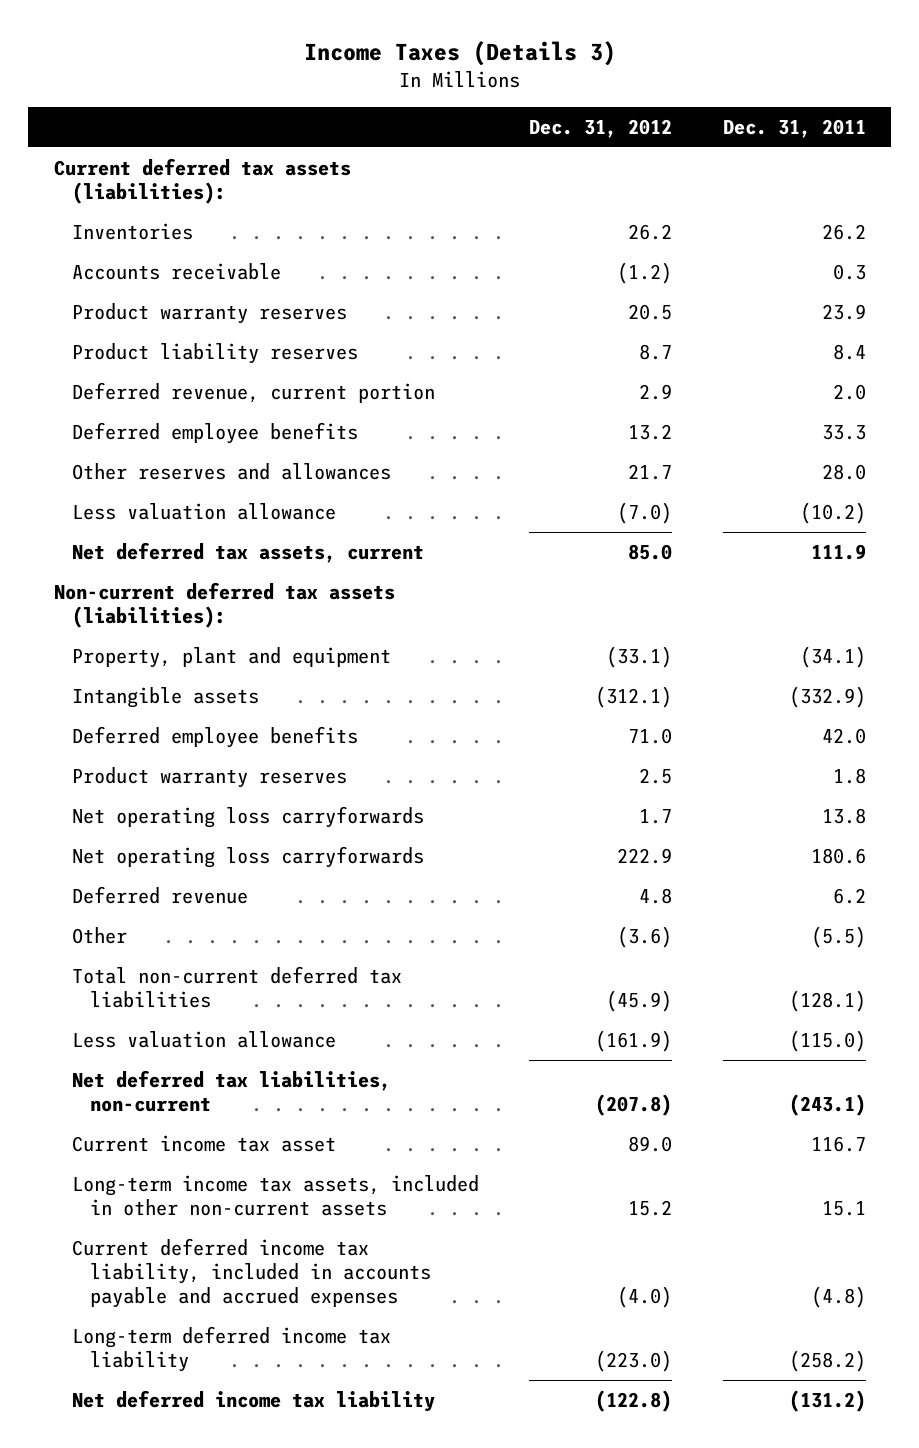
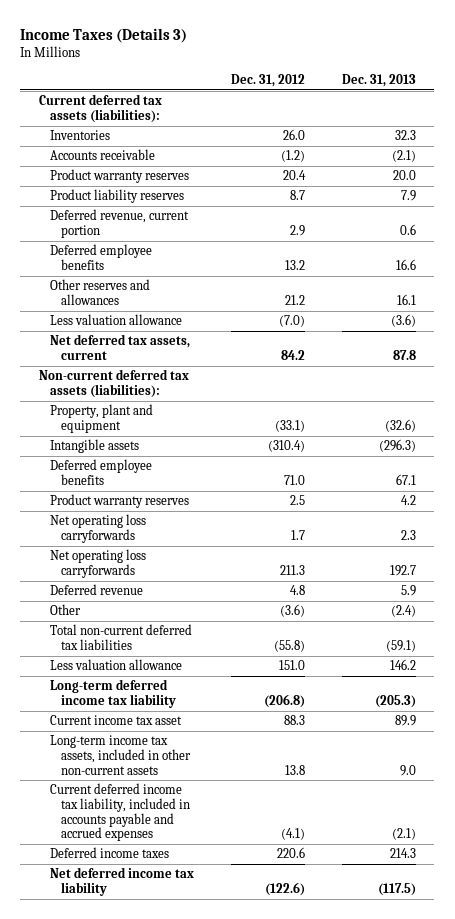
- | Dec. 31, 2012 | Dec. 31, 2011
+ | Dec. 31, 2012 | Dec. 31, 2013
- Inventories | 26.2 | 26.2
+ Inventories | 26.0 | 32.3
- Product warranty reserves | 20.5 | 23.9
+ Product warranty reserves | 20.4 | 20.0
- Other reserves and allowances | 21.7 | 28.0
+ Other reserves and allowances | 21.2 | 16.1
- Net deferred tax assets, current | 85.0 | 111.9
+ Net deferred tax assets, current | 84.2 | 87.8
- Intangible assets | (312.1) | (332.9)
+ Intangible assets | (310.4) | (296.3)
- Net operating loss carryforwards | 222.9 | 180.6
+ Net operating loss carryforwards | 211.3 | 192.7
- Total non-current deferred tax liabilities | (45.9) | (128.1)
- Less valuation allowance | (161.9) | (115.0)
- Net deferred tax liabilities, non-current | (207.8) | (243.1)
- Current income tax asset | 89.0 | 116.7
- Long-term income tax assets, included in other non-current assets | 15.2 | 15.1
- Current deferred income tax liability, included in accounts payable and accrued expenses | (4.0) | (4.8)
- Long-term deferred income tax liability | (223.0) | (258.2)
- Net deferred income tax liability | (122.8) | (131.2)
+ Total non-current deferred tax liabilities | (55.8) | (59.1)
+ Less valuation allowance | 151.0 | 146.2
+ Long-term deferred income tax liability | (206.8) | (205.3)
+ Current income tax asset | 88.3 | 89.9
+ Long-term income tax assets, included in other non-current assets | 13.8 | 9.0
+ Current deferred income tax liability, included in accounts payable and accrued expenses | (4.1) | (2.1)
+ Deferred income taxes | 220.6 | 214.3
+ Net deferred income tax liability | (122.6) | (117.5)

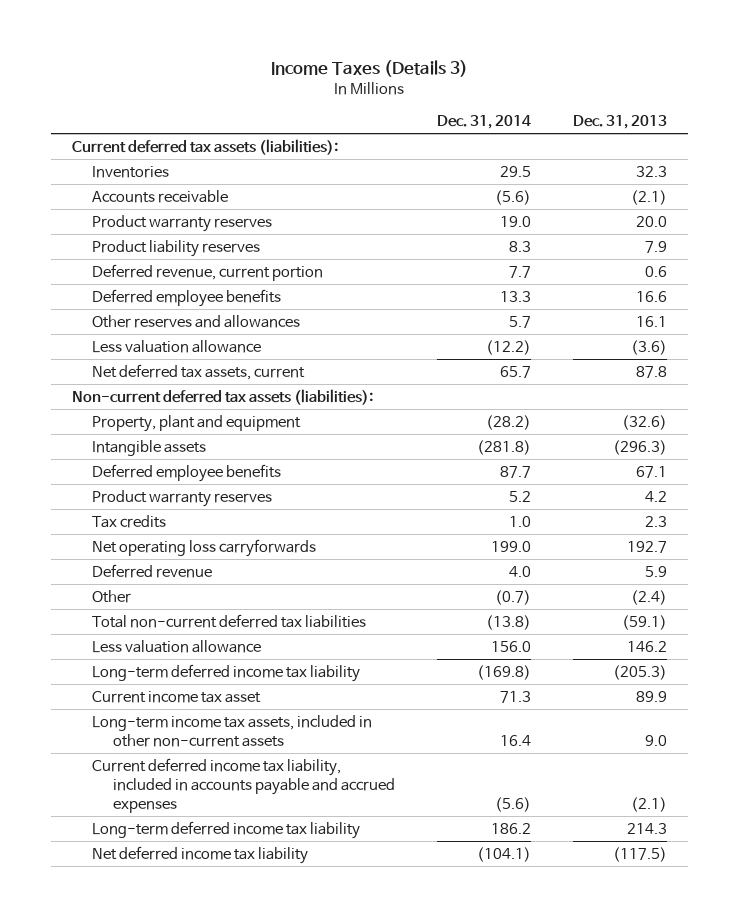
- | Dec. 31, 2012 | Dec. 31, 2013
+ | Dec. 31, 2014 | Dec. 31, 2013
- Net operating loss carryforwards | 1.7 | 2.3
+ Tax credits | 1.0 | 2.3
- Deferred income taxes | 220.6 | 214.3
+ Long-term deferred income tax liability | 186.2 | 214.3

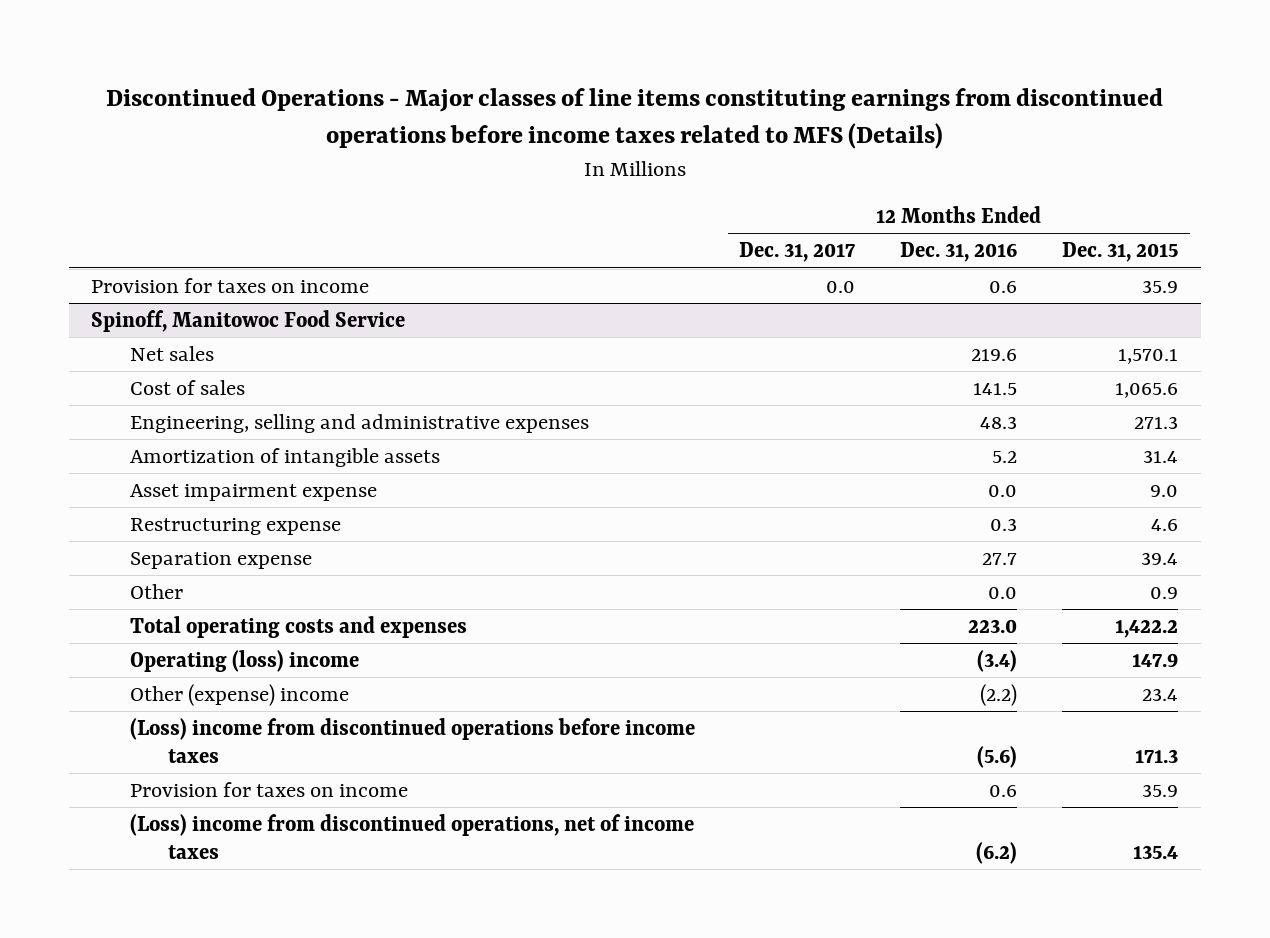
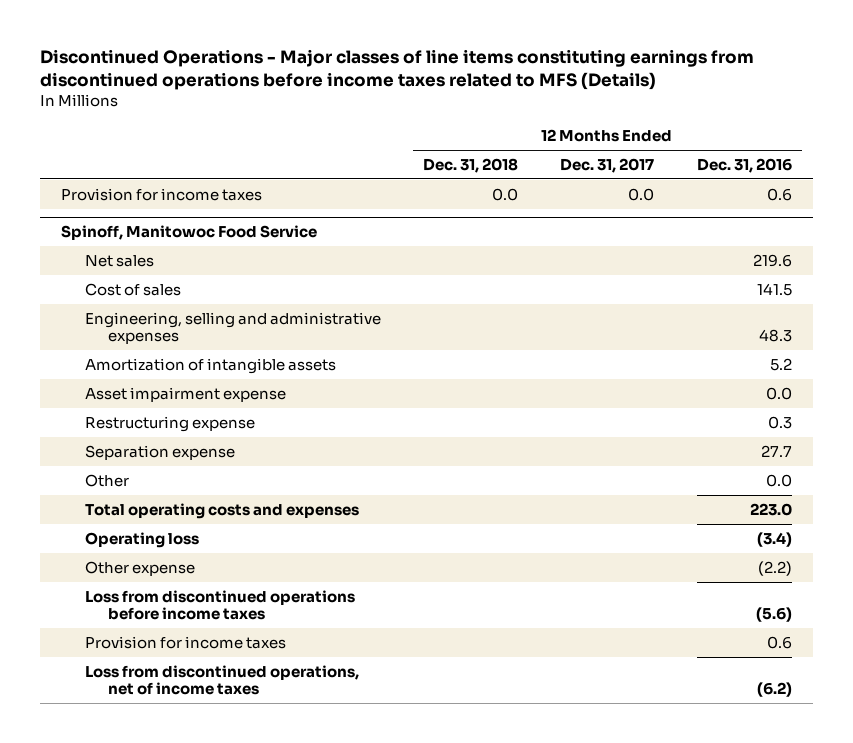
- | 12 Months Ended Dec. 31, 2017 | 12 Months Ended Dec. 31, 2016 | 12 Months Ended Dec. 31, 2015
+ | 12 Months Ended Dec. 31, 2018 | 12 Months Ended Dec. 31, 2017 | 12 Months Ended Dec. 31, 2016
- Provision for taxes on income | 0.0 | 0.6 | 35.9
+ Provision for income taxes | 0.0 | 0.0 | 0.6
@ Spinoff, Manitowoc Food Service
- Operating (loss) income | | (3.4) | 147.9
- Other (expense) income | | (2.2) | 23.4
- (Loss) income from discontinued operations before income taxes | | (5.6) | 171.3
- Provision for taxes on income | | 0.6 | 35.9
- (Loss) income from discontinued operations, net of income taxes | | (6.2) | 135.4
+ Operating loss | | | (3.4)
+ Other expense | | | (2.2)
+ Loss from discontinued operations before income taxes | | | (5.6)
+ Provision for income taxes | | | 0.6
+ Loss from discontinued operations, net of income taxes | | | (6.2)

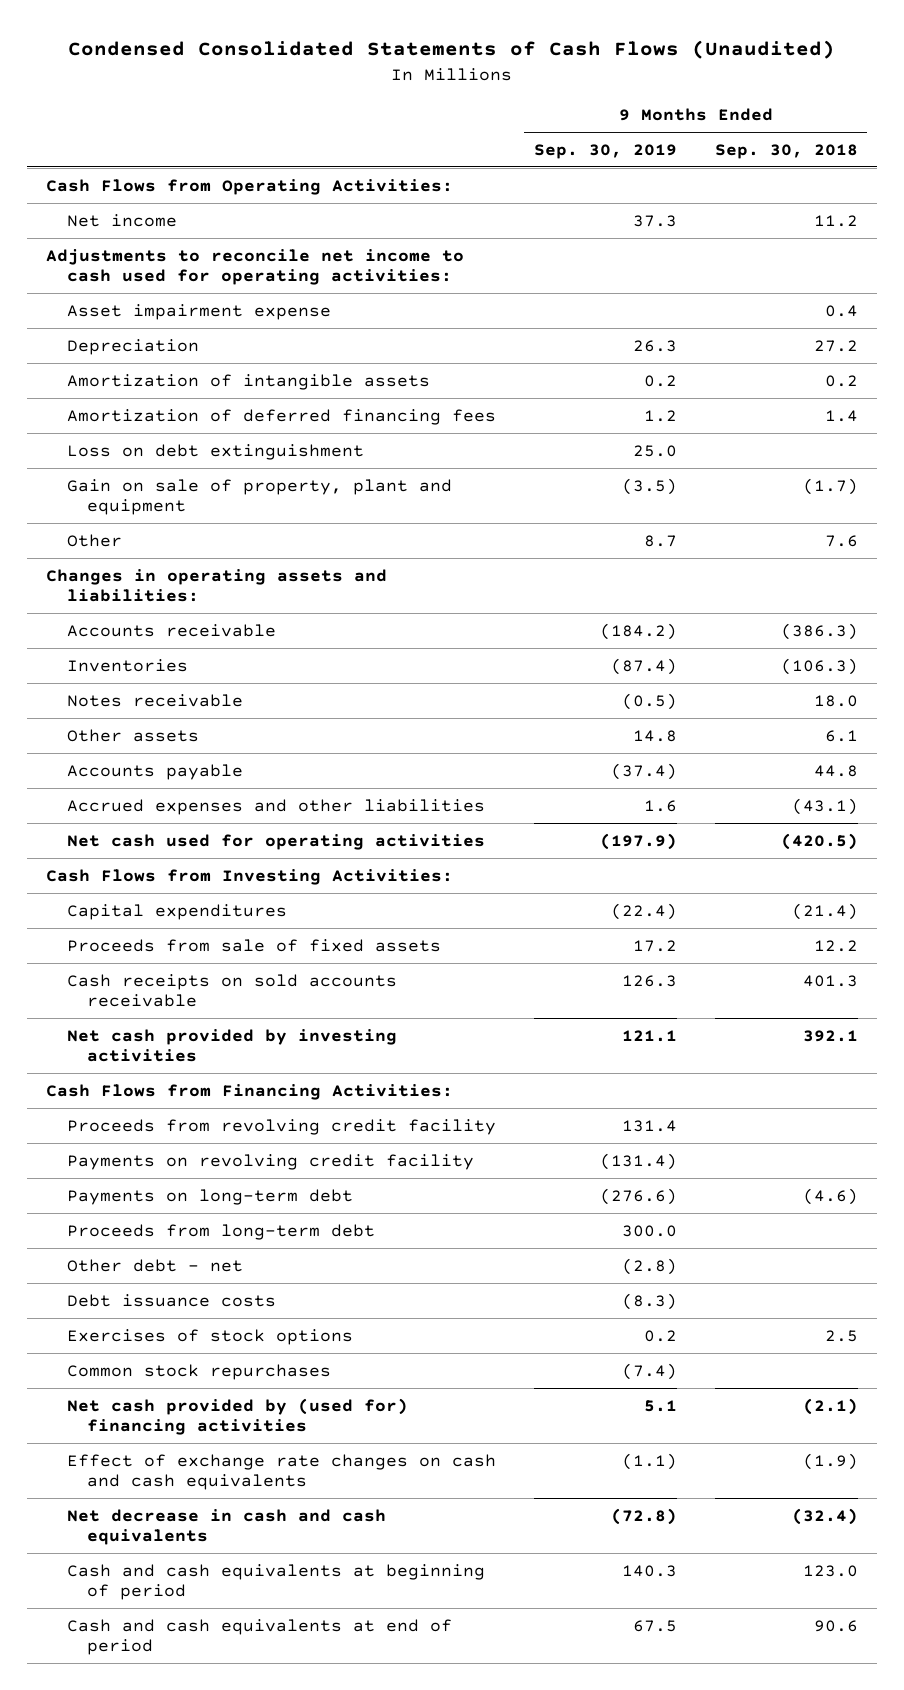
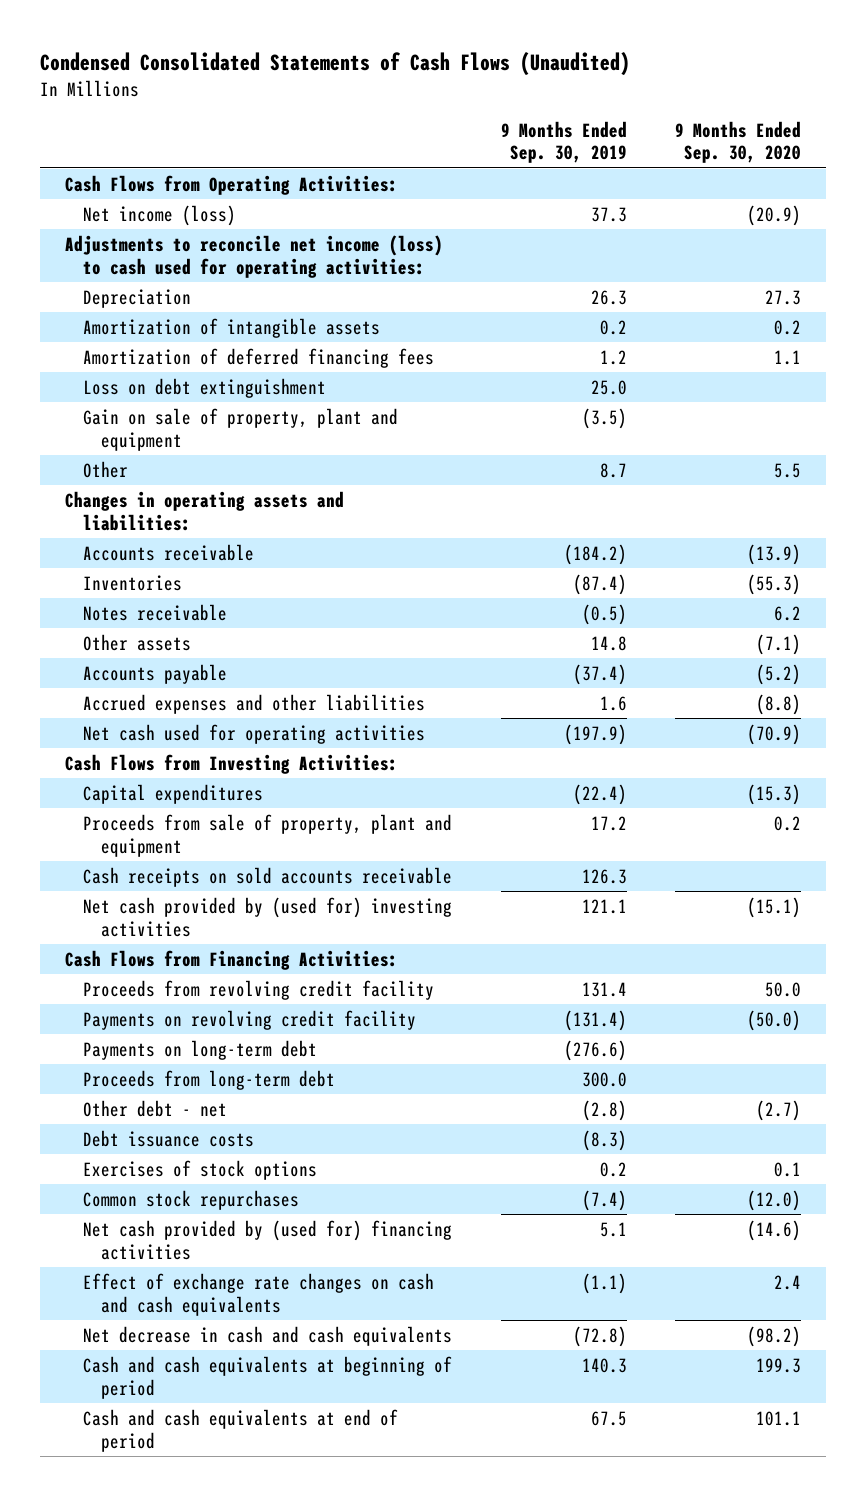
- | 9 Months Ended Sep. 30, 2019 | 9 Months Ended Sep. 30, 2018
+ | 9 Months Ended Sep. 30, 2019 | 9 Months Ended Sep. 30, 2020
- Net income | 37.3 | 11.2
- Adjustments to reconcile net income to cash used for operating activities:
- Asset impairment expense | | 0.4
+ Net income (loss) | 37.3 | (20.9)
+ Adjustments to reconcile net income (loss) to cash used for operating activities:
- Proceeds from sale of fixed assets | 17.2 | 12.2
+ Proceeds from sale of property, plant and equipment | 17.2 | 0.2
- Net cash provided by investing activities | 121.1 | 392.1
+ Net cash provided by (used for) investing activities | 121.1 | (15.1)

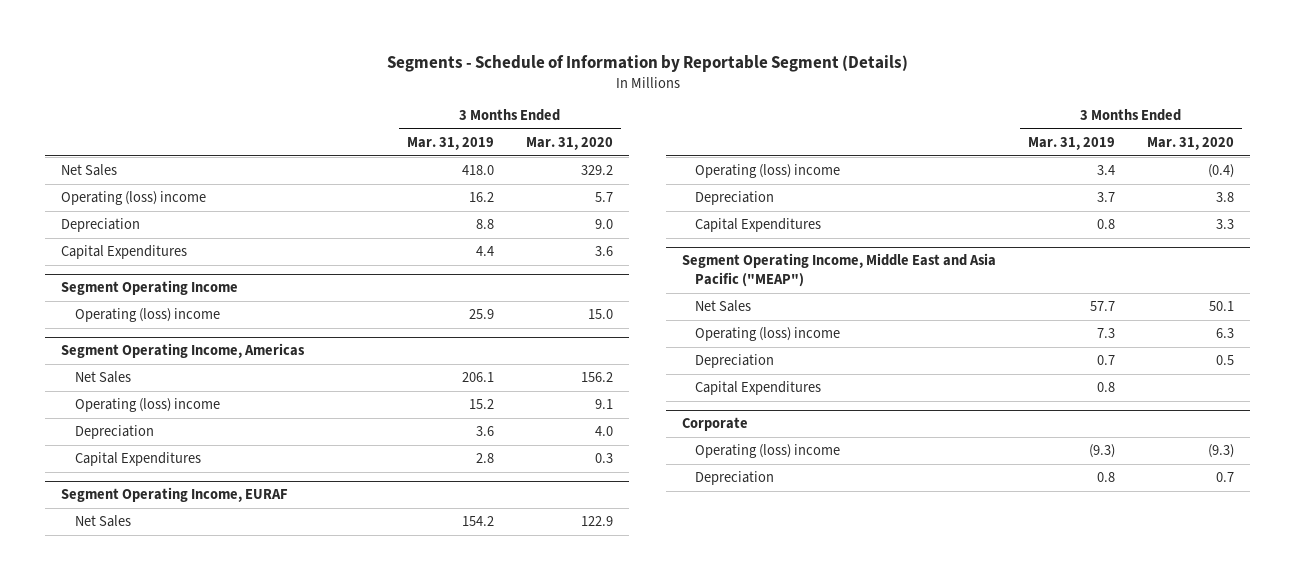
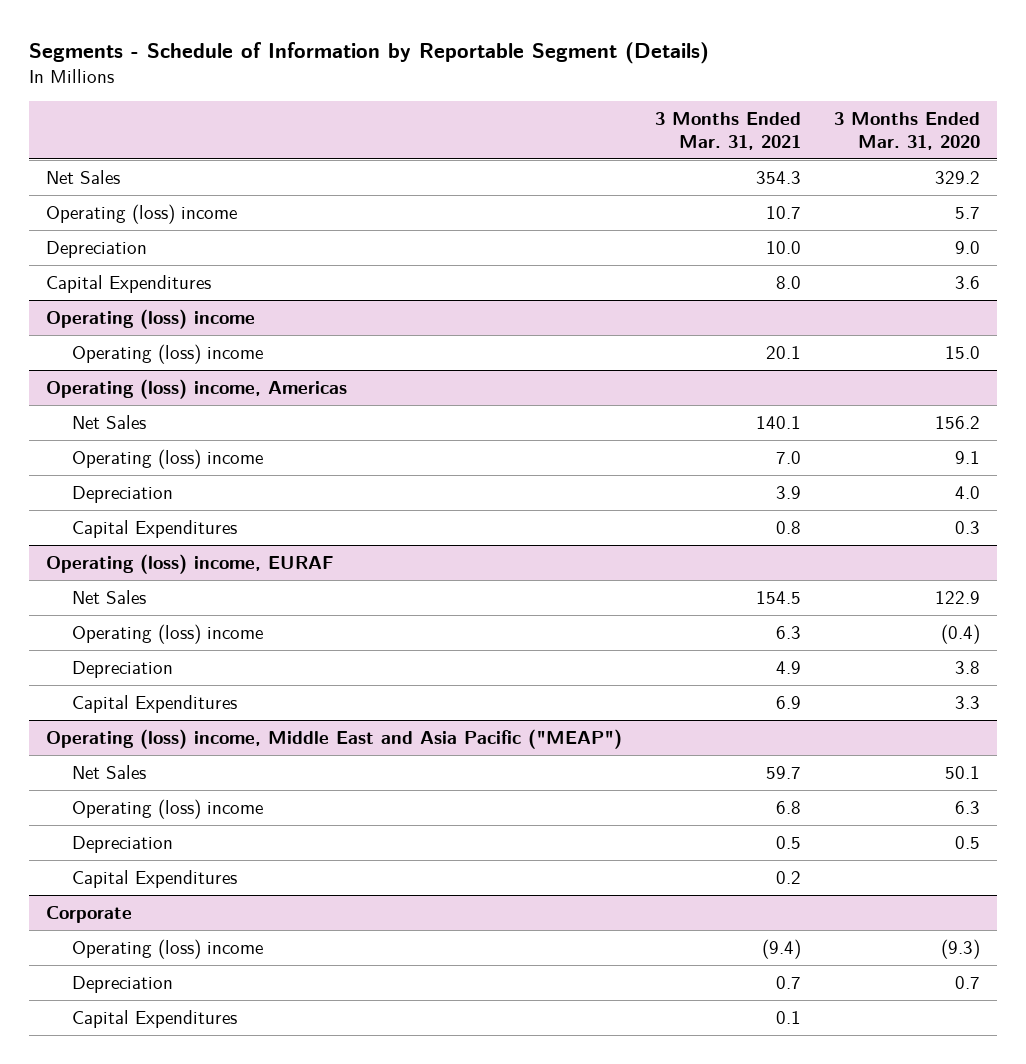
- | 3 Months Ended Mar. 31, 2019 | 3 Months Ended Mar. 31, 2020
+ | 3 Months Ended Mar. 31, 2021 | 3 Months Ended Mar. 31, 2020
- Segment Operating Income
+ Operating (loss) income
- Segment Operating Income, Americas
+ Operating (loss) income, Americas
- Segment Operating Income, EURAF
+ Operating (loss) income, EURAF
- Segment Operating Income, Middle East and Asia Pacific ("MEAP")
+ Operating (loss) income, Middle East and Asia Pacific ("MEAP")
@ Corporate
+ Capital Expenditures | 0.1 |

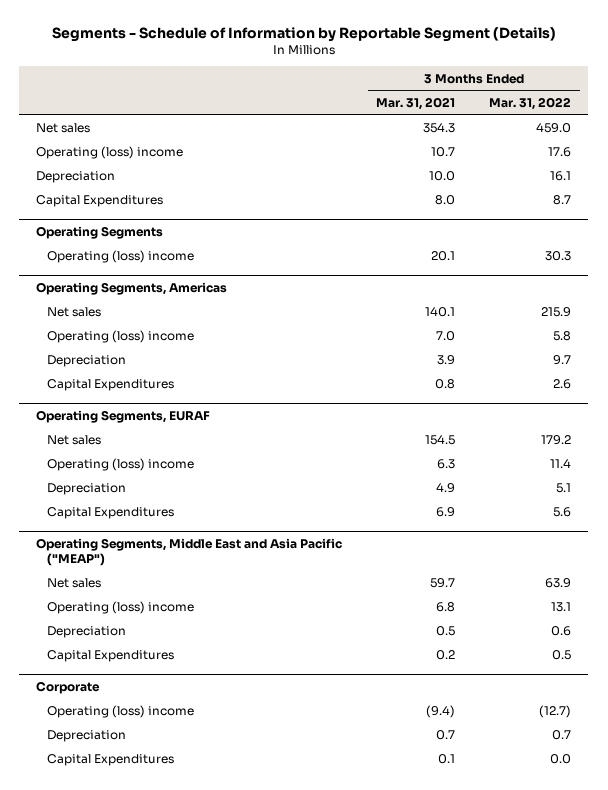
- | 3 Months Ended Mar. 31, 2021 | 3 Months Ended Mar. 31, 2020
+ | 3 Months Ended Mar. 31, 2021 | 3 Months Ended Mar. 31, 2022
- Net Sales | 354.3 | 329.2
+ Net sales | 354.3 | 459.0
- Operating (loss) income
+ Operating Segments
- Operating (loss) income, Americas
- Net Sales | 140.1 | 156.2
+ Operating Segments, Americas
+ Net sales | 140.1 | 215.9
- Operating (loss) income, EURAF
- Net Sales | 154.5 | 122.9
+ Operating Segments, EURAF
+ Net sales | 154.5 | 179.2
- Operating (loss) income, Middle East and Asia Pacific ("MEAP")
- Net Sales | 59.7 | 50.1
+ Operating Segments, Middle East and Asia Pacific ("MEAP")
+ Net sales | 59.7 | 63.9

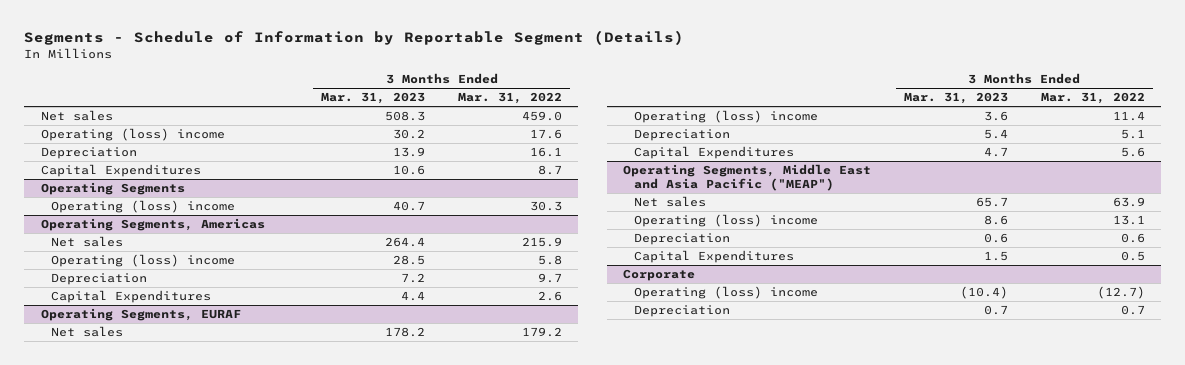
- | 3 Months Ended Mar. 31, 2021 | 3 Months Ended Mar. 31, 2022
+ | 3 Months Ended Mar. 31, 2023 | 3 Months Ended Mar. 31, 2022
@ Corporate
- Capital Expenditures | 0.1 | 0.0

